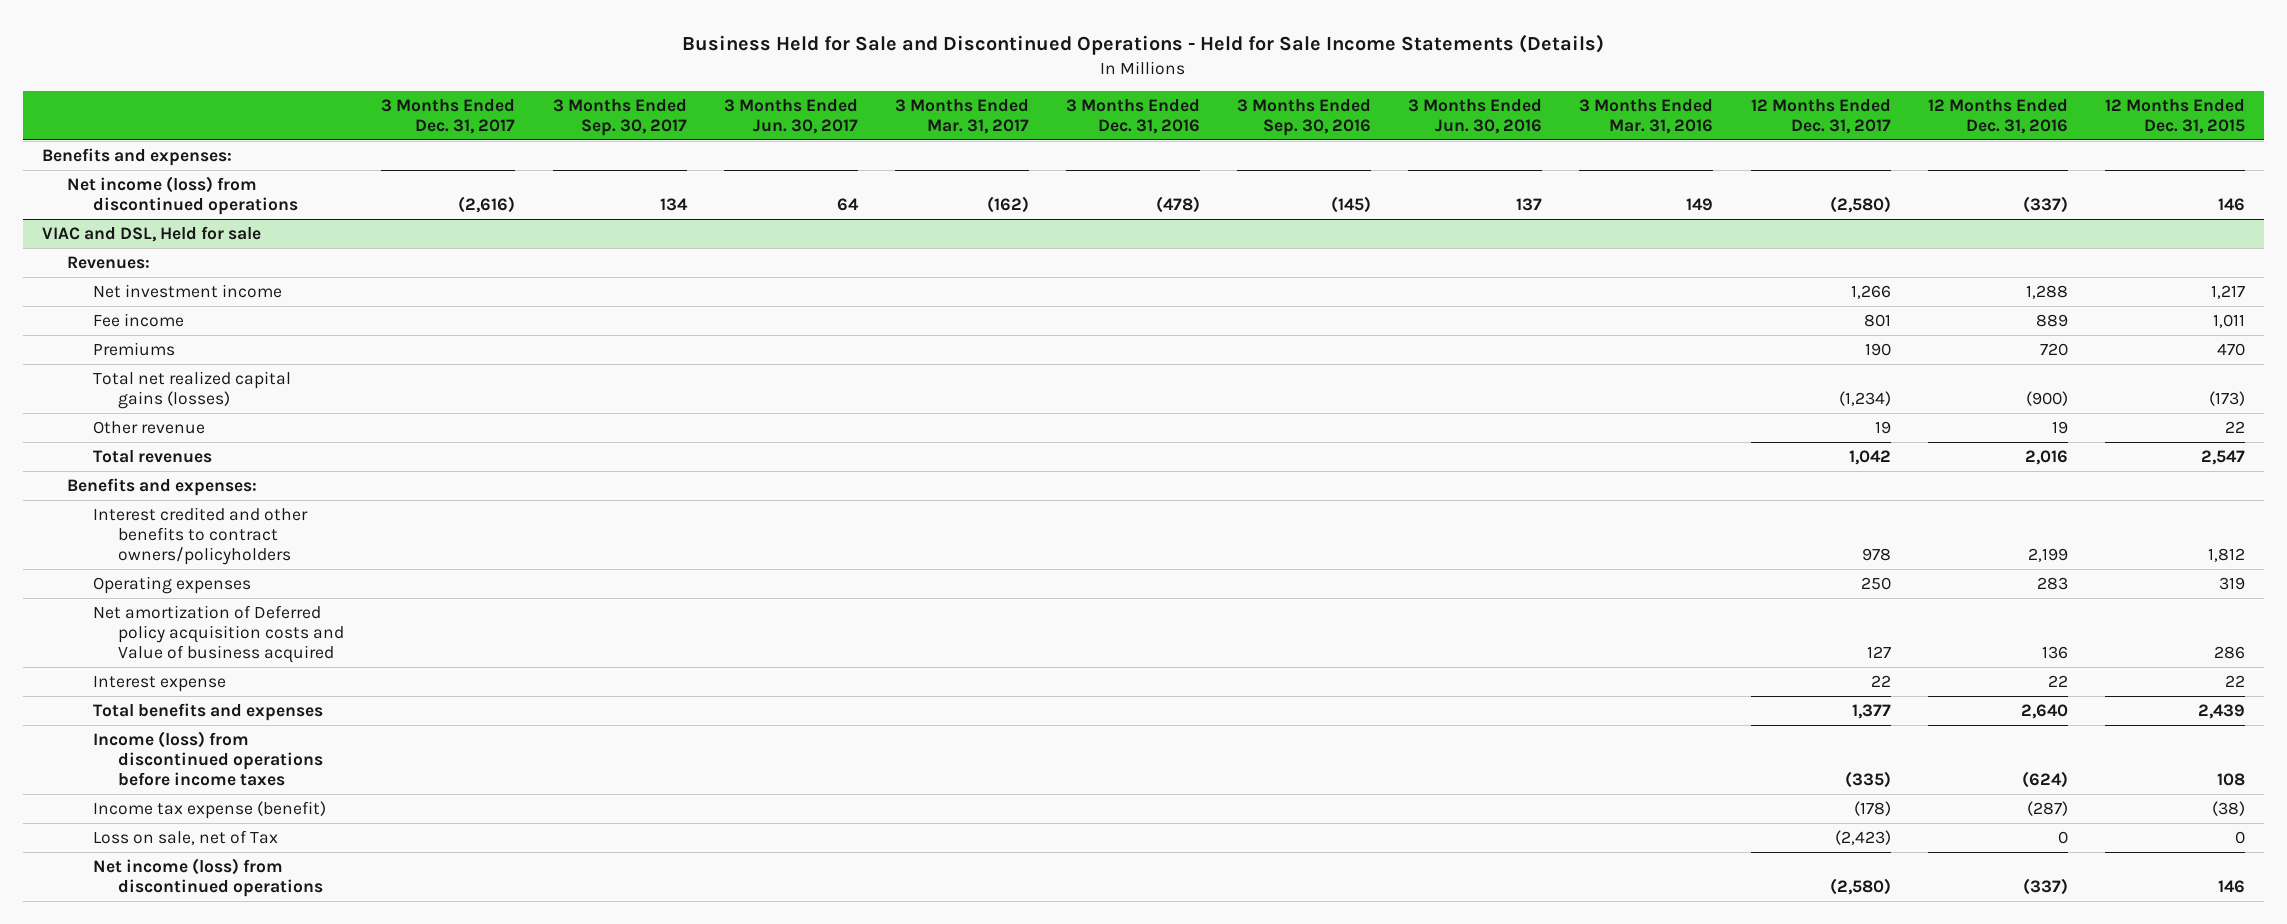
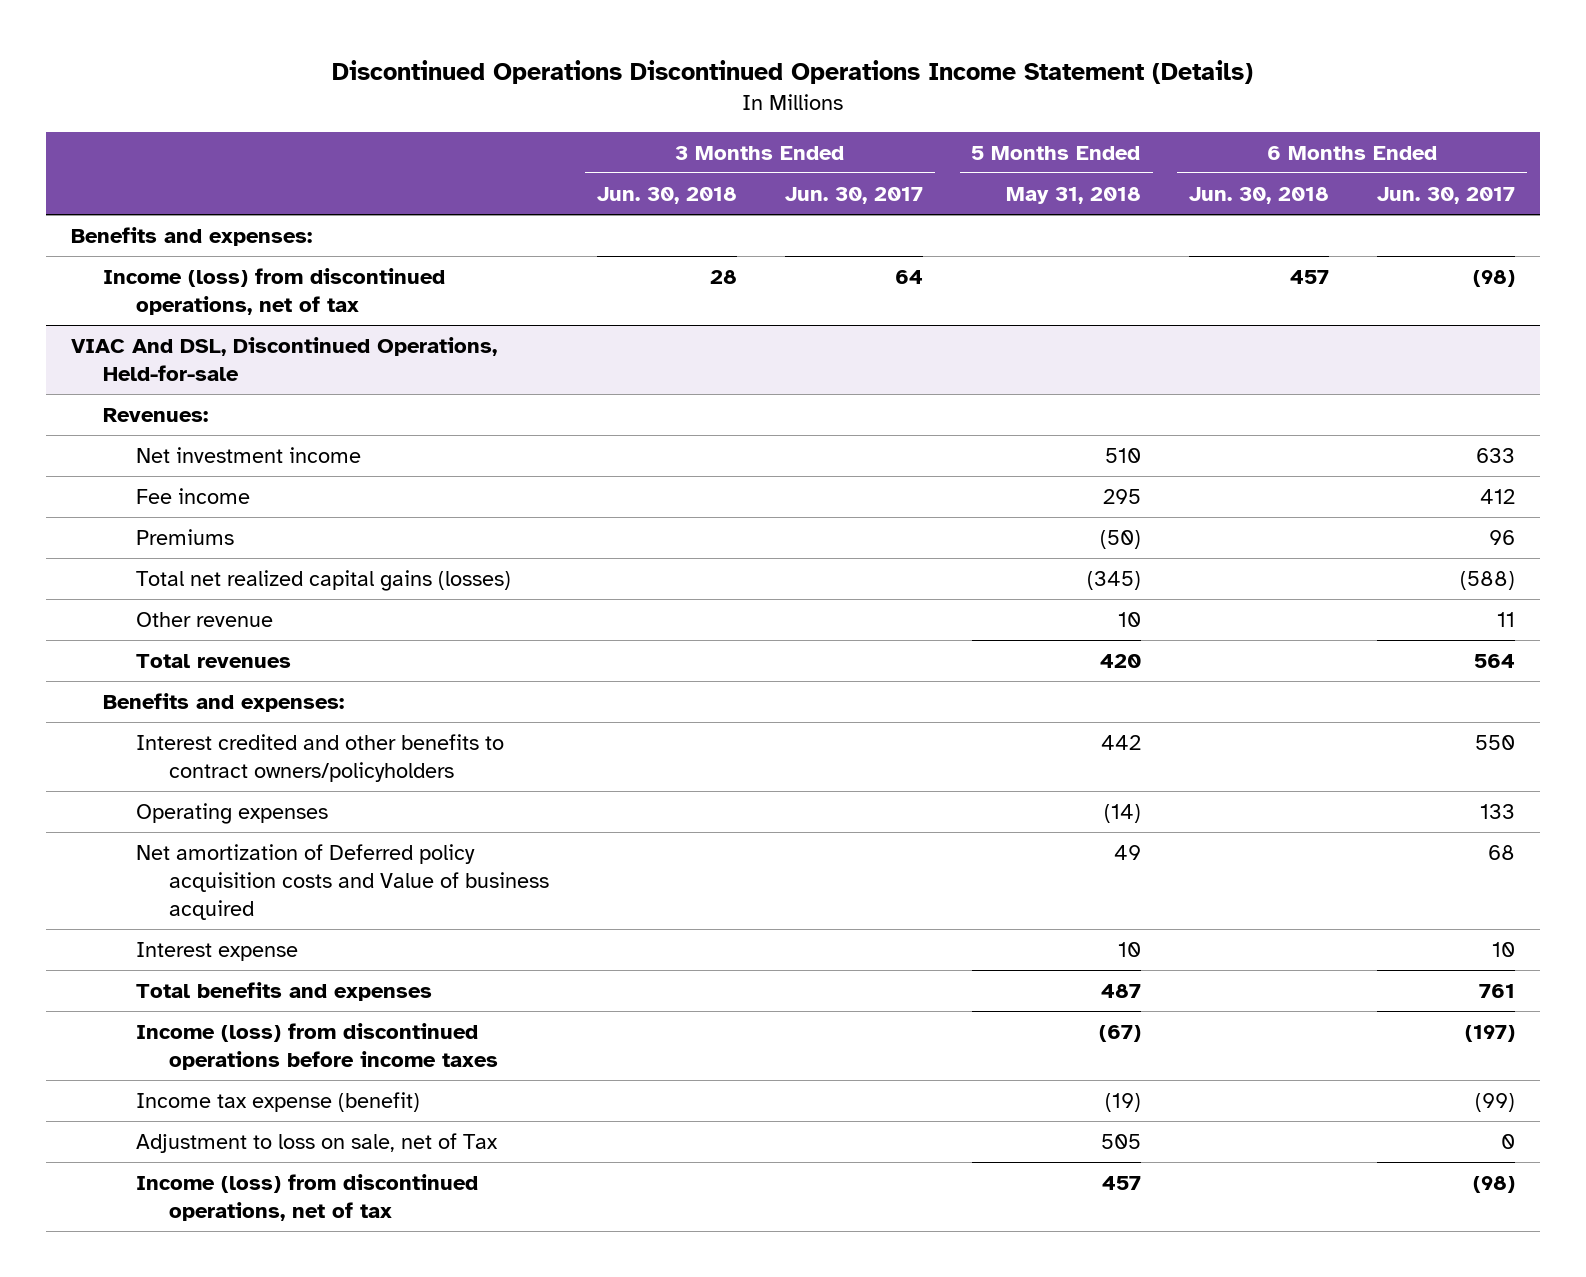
- Business Held for Sale and Discontinued Operations - Held for Sale Income Statements (Details)
+ Discontinued Operations Discontinued Operations Income Statement (Details)
- | 3 Months Ended Dec. 31, 2017 | 3 Months Ended Sep. 30, 2017 | 3 Months Ended Jun. 30, 2017 | 3 Months Ended Mar. 31, 2017 | 3 Months Ended Dec. 31, 2016 | 3 Months Ended Sep. 30, 2016 | 3 Months Ended Jun. 30, 2016 | 3 Months Ended Mar. 31, 2016 | 12 Months Ended Dec. 31, 2017 | 12 Months Ended Dec. 31, 2016 | 12 Months Ended Dec. 31, 2015
+ | 3 Months Ended Jun. 30, 2018 | 3 Months Ended Jun. 30, 2017 | 5 Months Ended May 31, 2018 | 6 Months Ended Jun. 30, 2018 | 6 Months Ended Jun. 30, 2017
- Net income (loss) from discontinued operations | (2,616) | 134 | 64 | (162) | (478) | (145) | 137 | 149 | (2,580) | (337) | 146
- VIAC and DSL, Held for sale
+ Income (loss) from discontinued operations, net of tax | 28 | 64 | | 457 | (98)
+ VIAC And DSL, Discontinued Operations, Held-for-sale
- Loss on sale, net of Tax | | | | | | | | | (2,423) | 0 | 0
- Net income (loss) from discontinued operations | | | | | | | | | (2,580) | (337) | 146
+ Adjustment to loss on sale, net of Tax | | | 505 | | 0
+ Income (loss) from discontinued operations, net of tax | | | 457 | | (98)

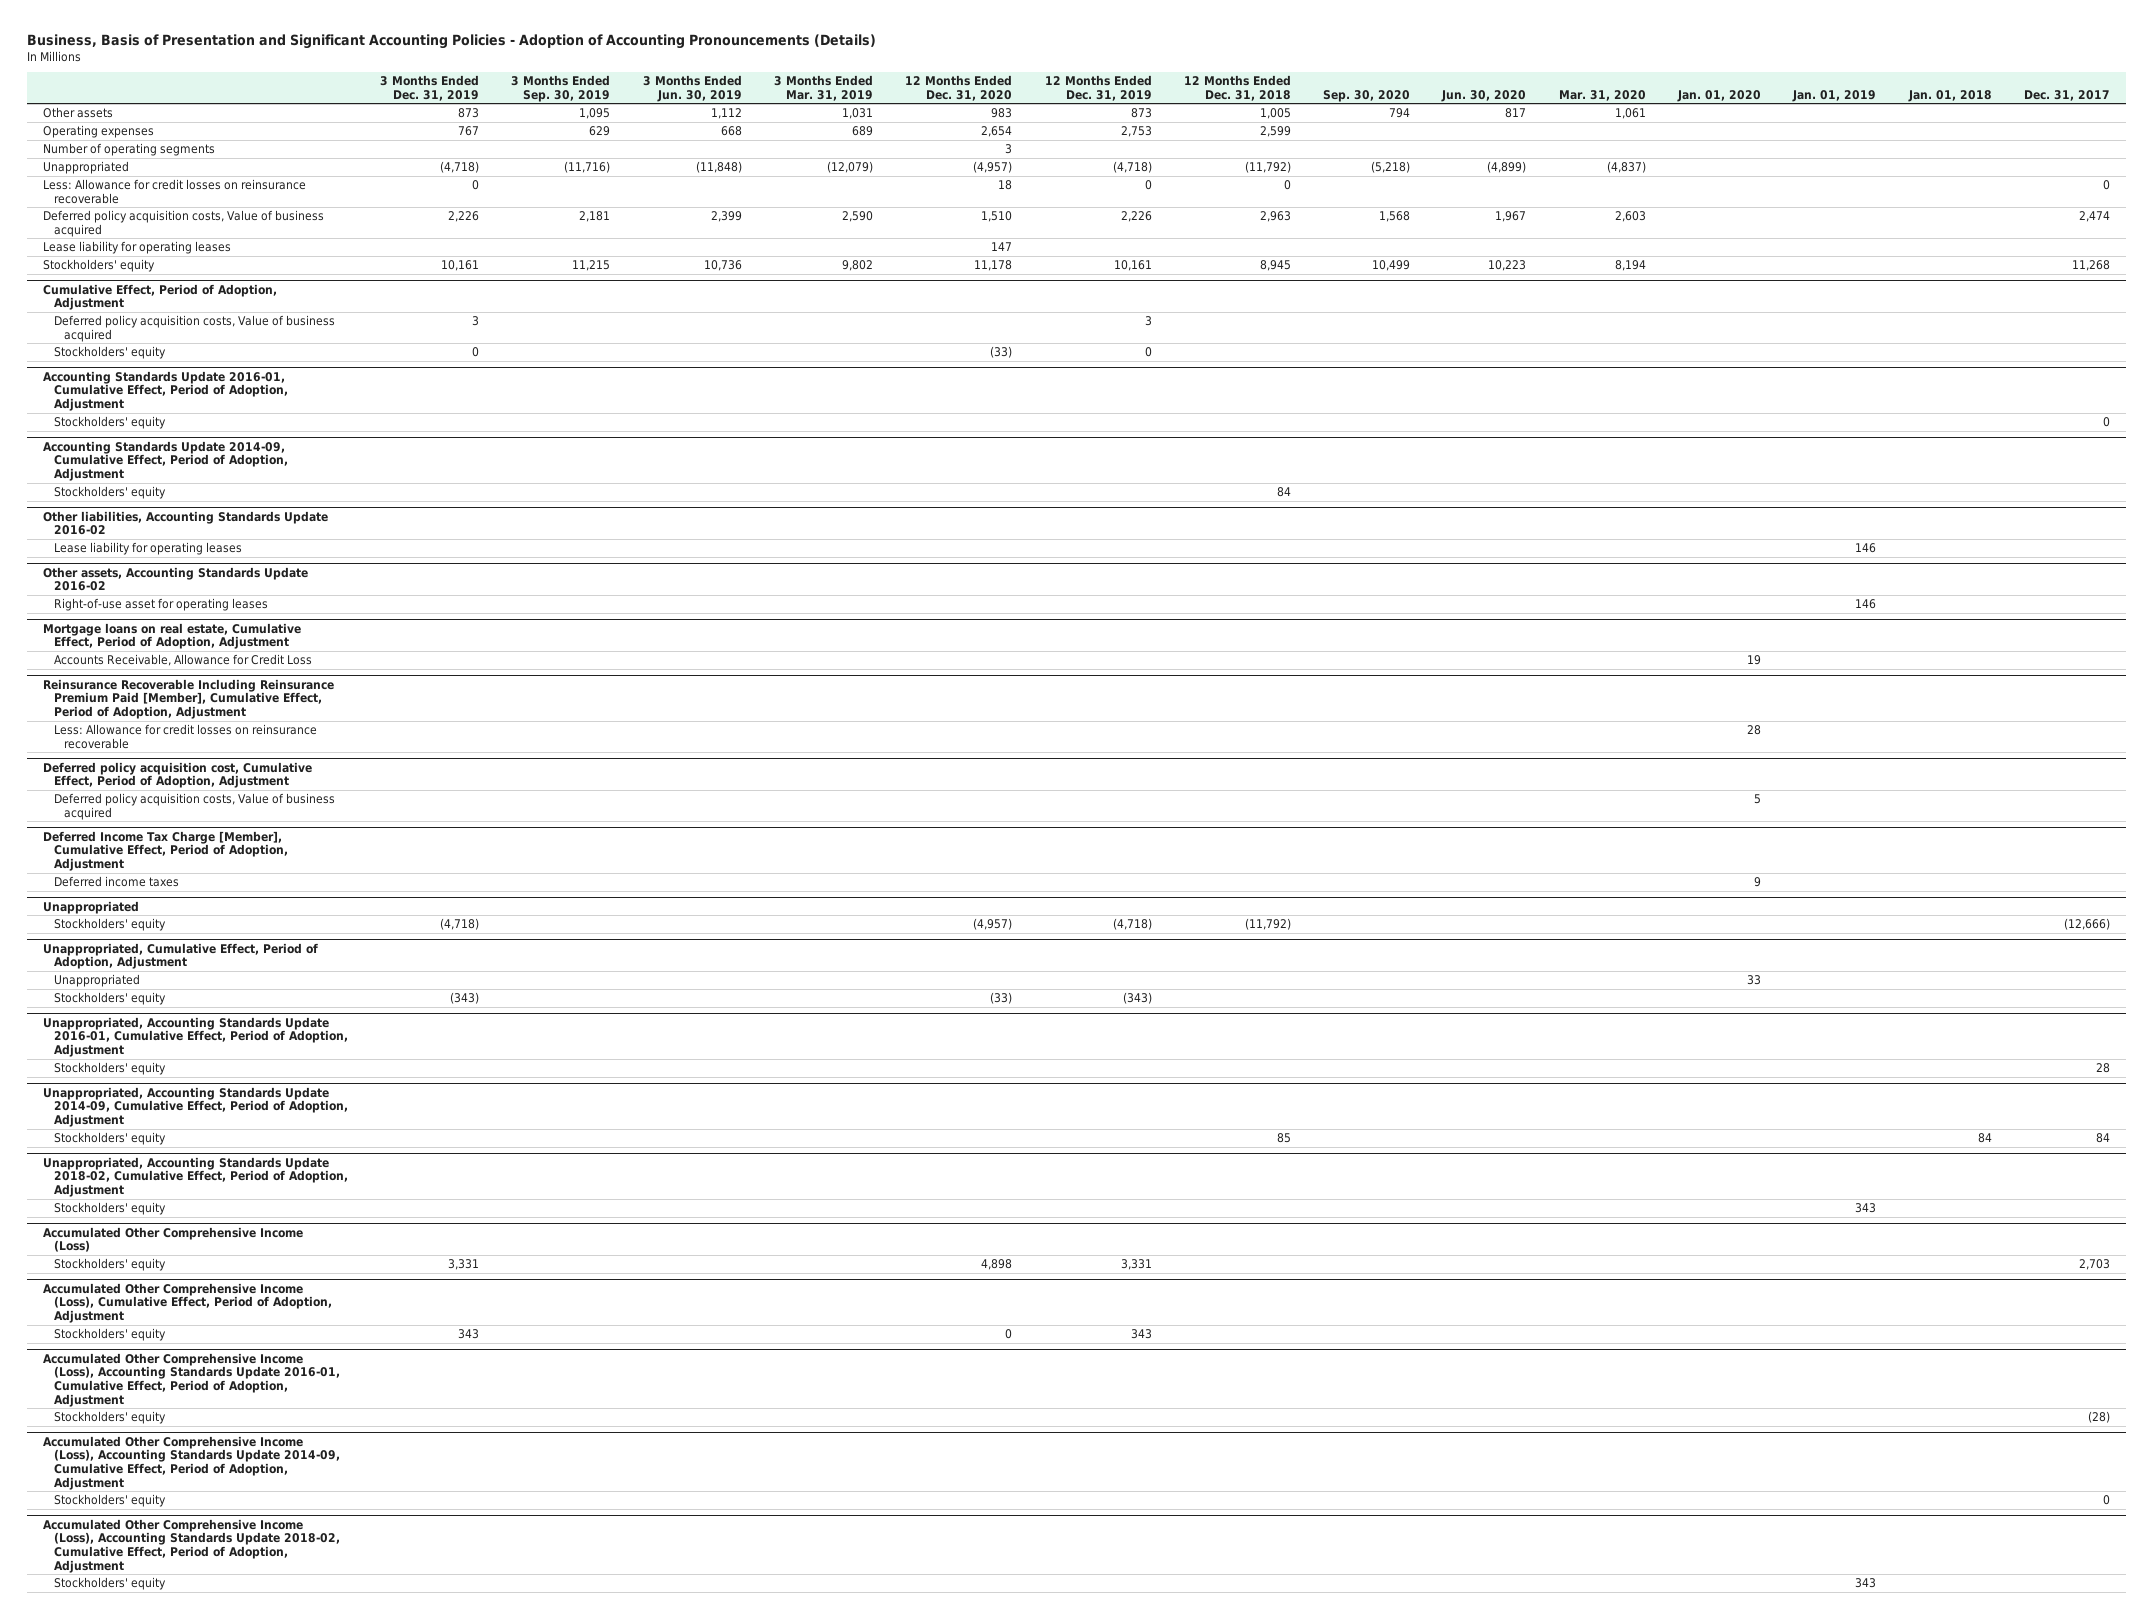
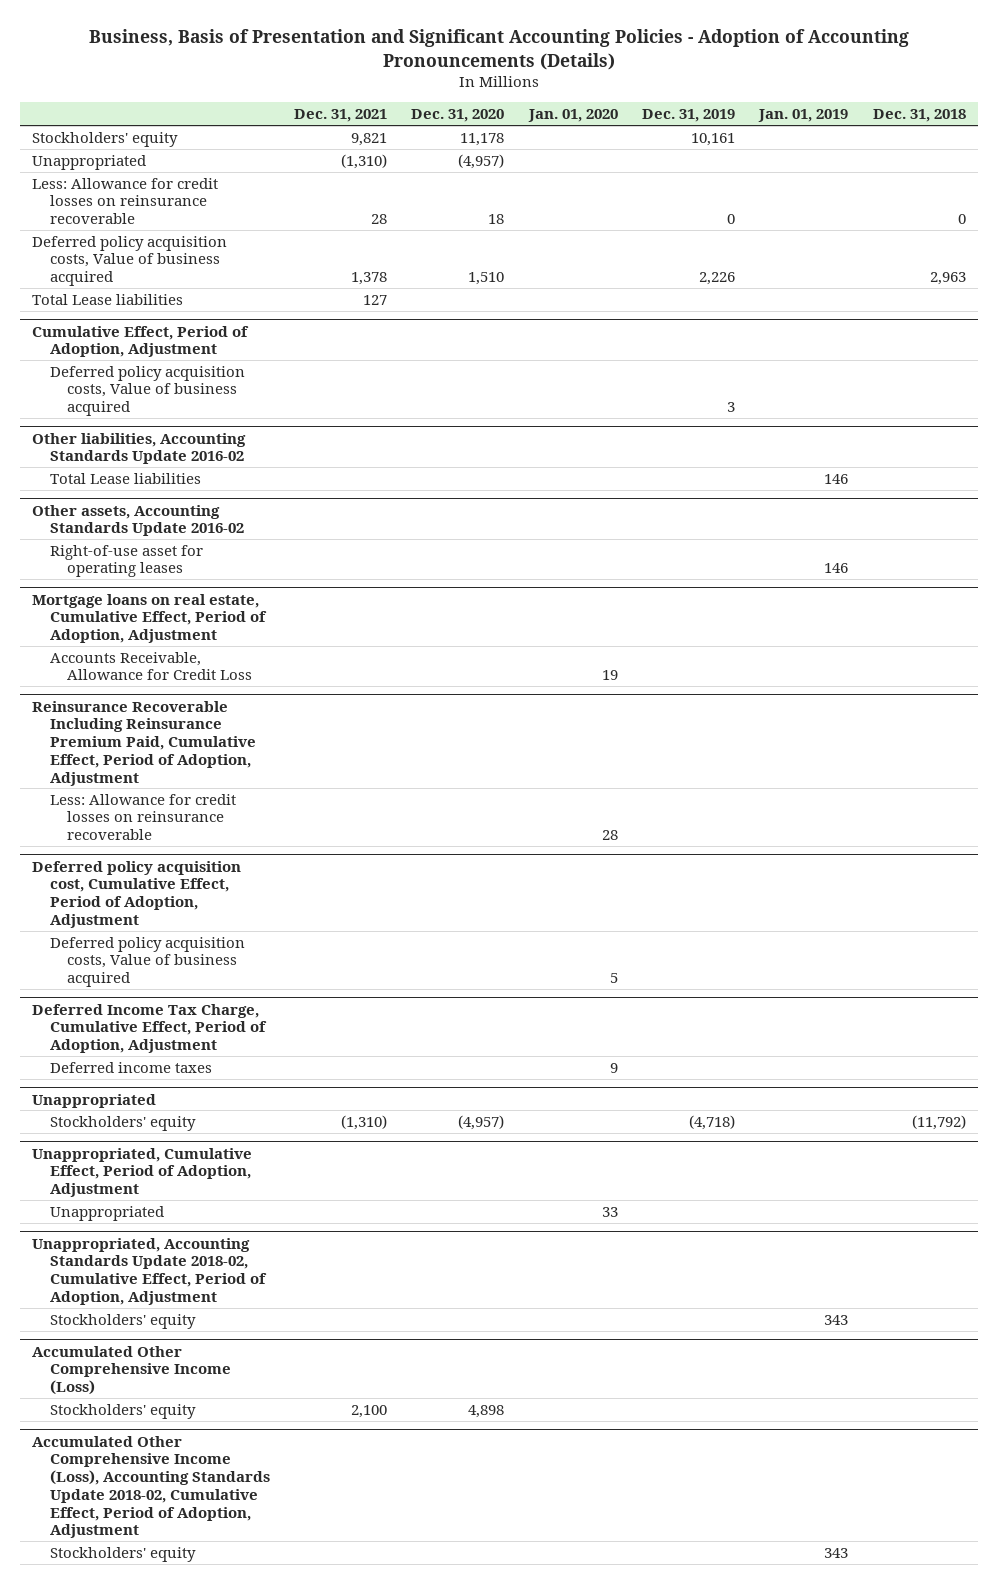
- | 3 Months Ended Dec. 31, 2019 | 3 Months Ended Sep. 30, 2019 | 3 Months Ended Jun. 30, 2019 | 3 Months Ended Mar. 31, 2019 | 12 Months Ended Dec. 31, 2020 | 12 Months Ended Dec. 31, 2019 | 12 Months Ended Dec. 31, 2018 | Sep. 30, 2020 | Jun. 30, 2020 | Mar. 31, 2020 | Jan. 01, 2020 | Jan. 01, 2019 | Jan. 01, 2018 | Dec. 31, 2017
+ | Dec. 31, 2021 | Dec. 31, 2020 | Jan. 01, 2020 | Dec. 31, 2019 | Jan. 01, 2019 | Dec. 31, 2018
- Other assets | 873 | 1,095 | 1,112 | 1,031 | 983 | 873 | 1,005 | 794 | 817 | 1,061 | | | |
- Operating expenses | 767 | 629 | 668 | 689 | 2,654 | 2,753 | 2,599 | | | | | | |
- Number of operating segments | | | | | 3 | | | | | | | | |
moved up: Stockholders' equity | 9,821 | 11,178 | | 10,161 | |
- Lease liability for operating leases | | | | | 147 | | | | | | | | |
+ Total Lease liabilities | 127 | | | | |
@ Cumulative Effect, Period of Adoption, Adjustment
- Stockholders' equity | 0 | | | | (33) | 0 | | | | | | | |
- Accounting Standards Update 2016-01, Cumulative Effect, Period of Adoption, Adjustment
- Stockholders' equity | | | | | | | | | | | | | | 0
- Accounting Standards Update 2014-09, Cumulative Effect, Period of Adoption, Adjustment
- Stockholders' equity | | | | | | | 84 | | | | | | |
@ Other liabilities, Accounting Standards Update 2016-02
- Lease liability for operating leases | | | | | | | | | | | | 146 | |
+ Total Lease liabilities | | | | | 146 |
- Reinsurance Recoverable Including Reinsurance Premium Paid [Member], Cumulative Effect, Period of Adoption, Adjustment
+ Reinsurance Recoverable Including Reinsurance Premium Paid, Cumulative Effect, Period of Adoption, Adjustment
- Deferred Income Tax Charge [Member], Cumulative Effect, Period of Adoption, Adjustment
+ Deferred Income Tax Charge, Cumulative Effect, Period of Adoption, Adjustment
@ Unappropriated, Cumulative Effect, Period of Adoption, Adjustment
- Stockholders' equity | (343) | | | | (33) | (343) | | | | | | | |
- Unappropriated, Accounting Standards Update 2016-01, Cumulative Effect, Period of Adoption, Adjustment
- Stockholders' equity | | | | | | | | | | | | | | 28
- Unappropriated, Accounting Standards Update 2014-09, Cumulative Effect, Period of Adoption, Adjustment
- Stockholders' equity | | | | | | | 85 | | | | | | 84 | 84
- Accumulated Other Comprehensive Income (Loss), Cumulative Effect, Period of Adoption, Adjustment
- Stockholders' equity | 343 | | | | 0 | 343 | | | | | | | |
- Accumulated Other Comprehensive Income (Loss), Accounting Standards Update 2016-01, Cumulative Effect, Period of Adoption, Adjustment
- Stockholders' equity | | | | | | | | | | | | | | (28)
- Accumulated Other Comprehensive Income (Loss), Accounting Standards Update 2014-09, Cumulative Effect, Period of Adoption, Adjustment
- Stockholders' equity | | | | | | | | | | | | | | 0

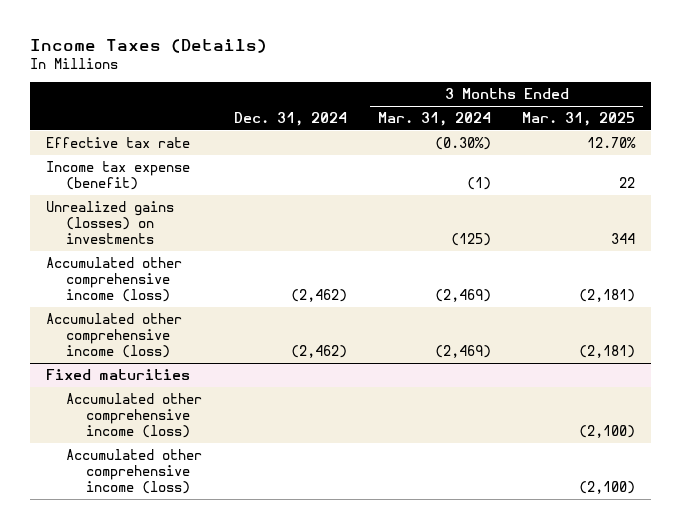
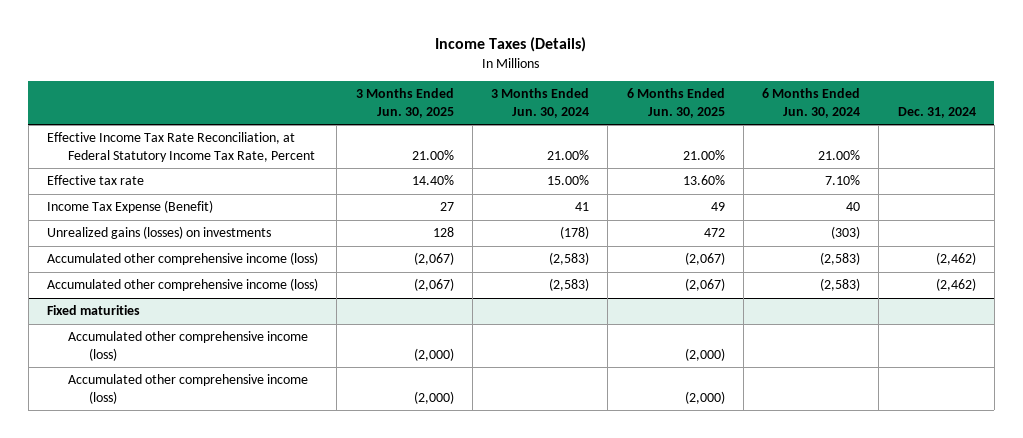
- | Dec. 31, 2024 | 3 Months Ended Mar. 31, 2024 | 3 Months Ended Mar. 31, 2025
+ | 3 Months Ended Jun. 30, 2025 | 3 Months Ended Jun. 30, 2024 | 6 Months Ended Jun. 30, 2025 | 6 Months Ended Jun. 30, 2024 | Dec. 31, 2024
+ Effective Income Tax Rate Reconciliation, at Federal Statutory Income Tax Rate, Percent | 21.00% | 21.00% | 21.00% | 21.00% |
- Income tax expense (benefit) | | (1) | 22
+ Income Tax Expense (Benefit) | 27 | 41 | 49 | 40 |

